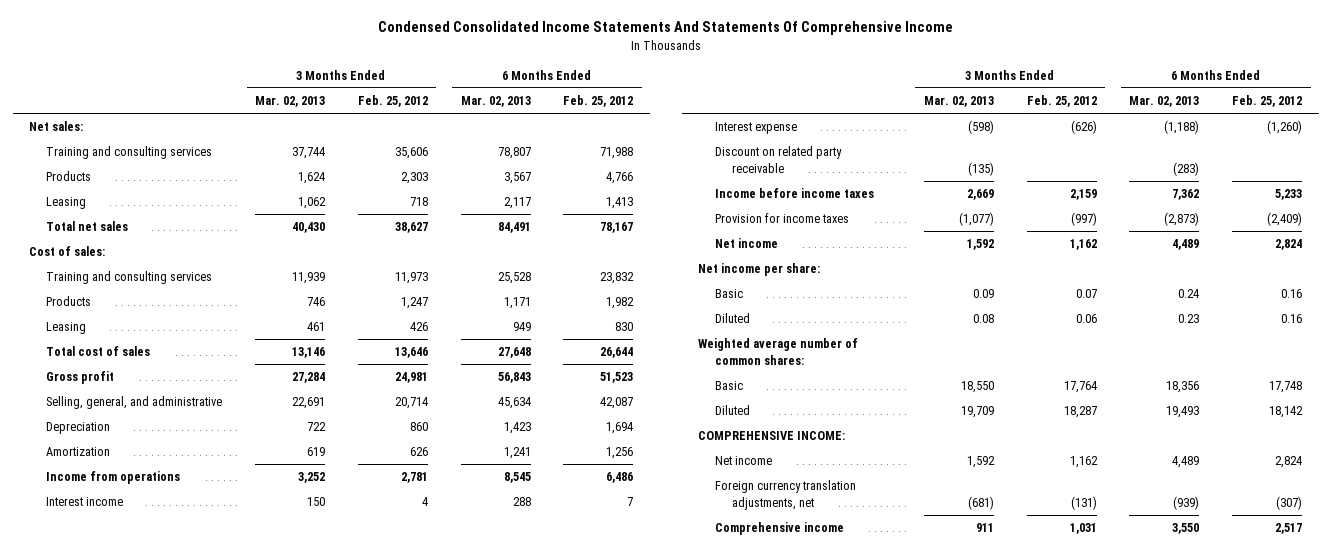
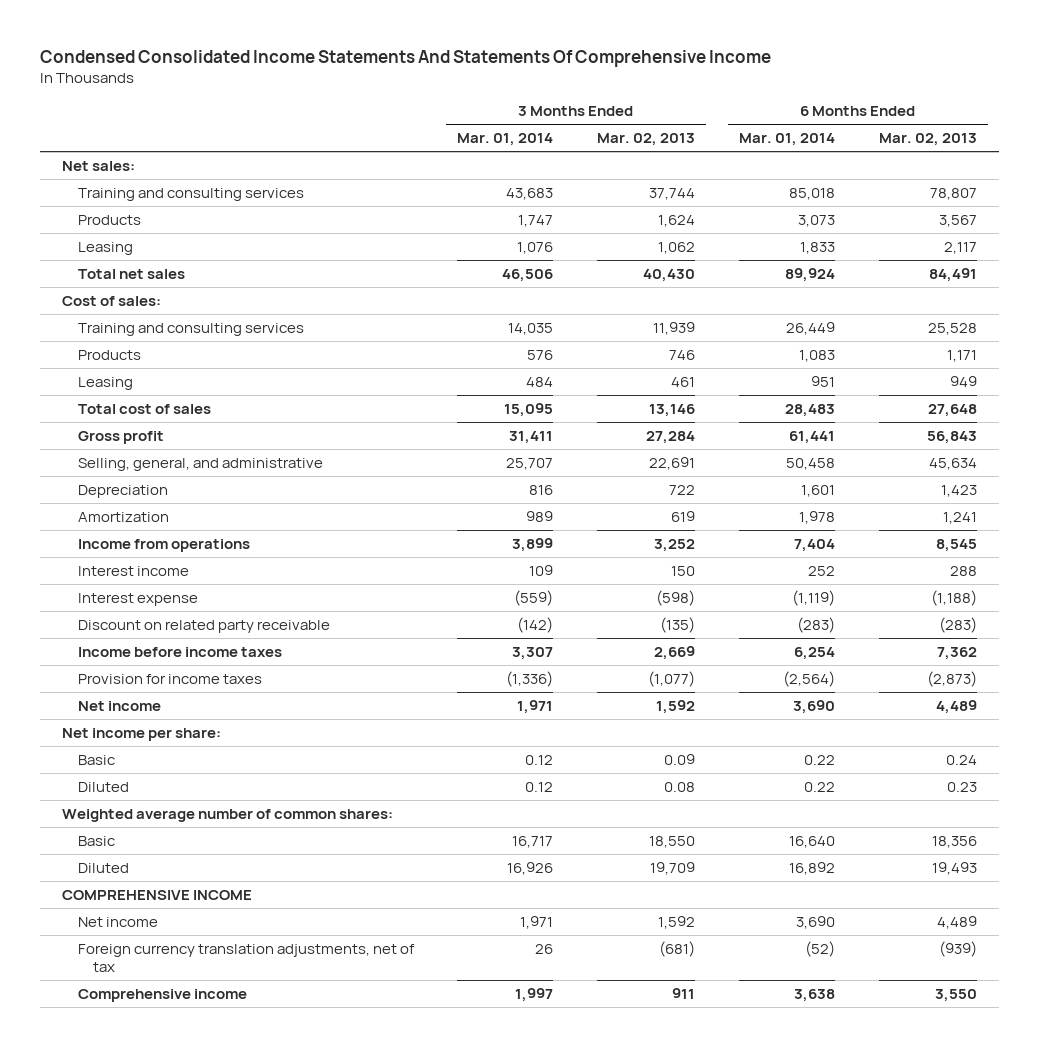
- | 3 Months Ended Mar. 02, 2013 | 3 Months Ended Feb. 25, 2012 | 6 Months Ended Mar. 02, 2013 | 6 Months Ended Feb. 25, 2012
+ | 3 Months Ended Mar. 01, 2014 | 3 Months Ended Mar. 02, 2013 | 6 Months Ended Mar. 01, 2014 | 6 Months Ended Mar. 02, 2013
- COMPREHENSIVE INCOME:
+ COMPREHENSIVE INCOME
- Foreign currency translation adjustments, net | (681) | (131) | (939) | (307)
+ Foreign currency translation adjustments, net of tax | 26 | (681) | (52) | (939)

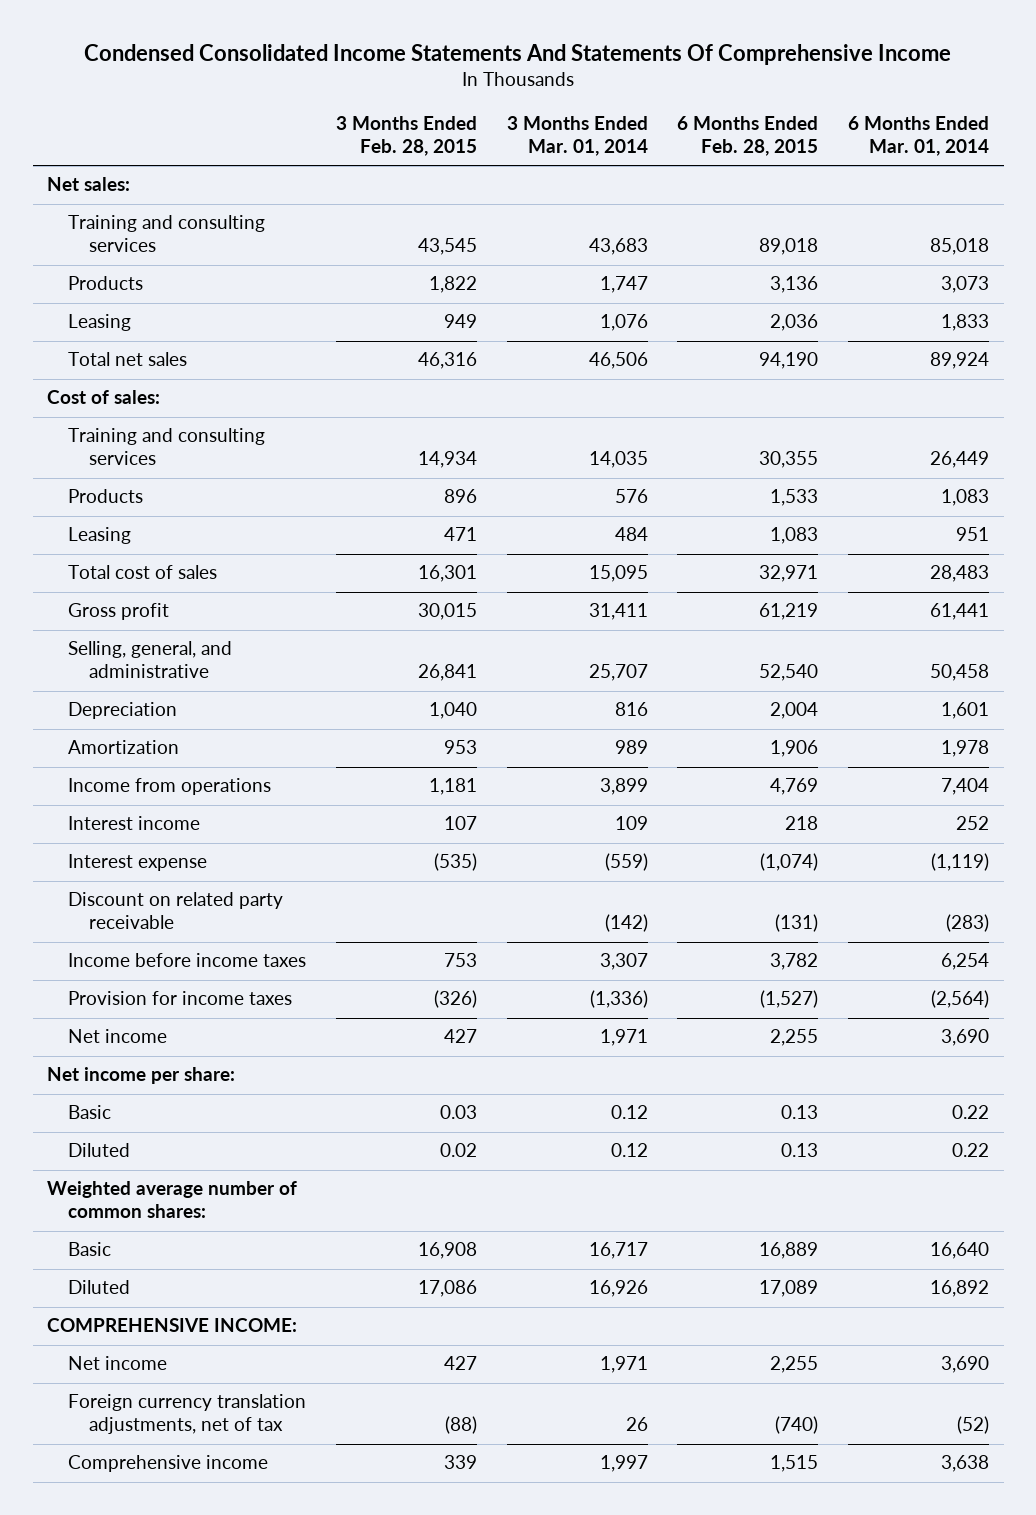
- | 3 Months Ended Mar. 01, 2014 | 3 Months Ended Mar. 02, 2013 | 6 Months Ended Mar. 01, 2014 | 6 Months Ended Mar. 02, 2013
+ | 3 Months Ended Feb. 28, 2015 | 3 Months Ended Mar. 01, 2014 | 6 Months Ended Feb. 28, 2015 | 6 Months Ended Mar. 01, 2014
- COMPREHENSIVE INCOME
+ COMPREHENSIVE INCOME:

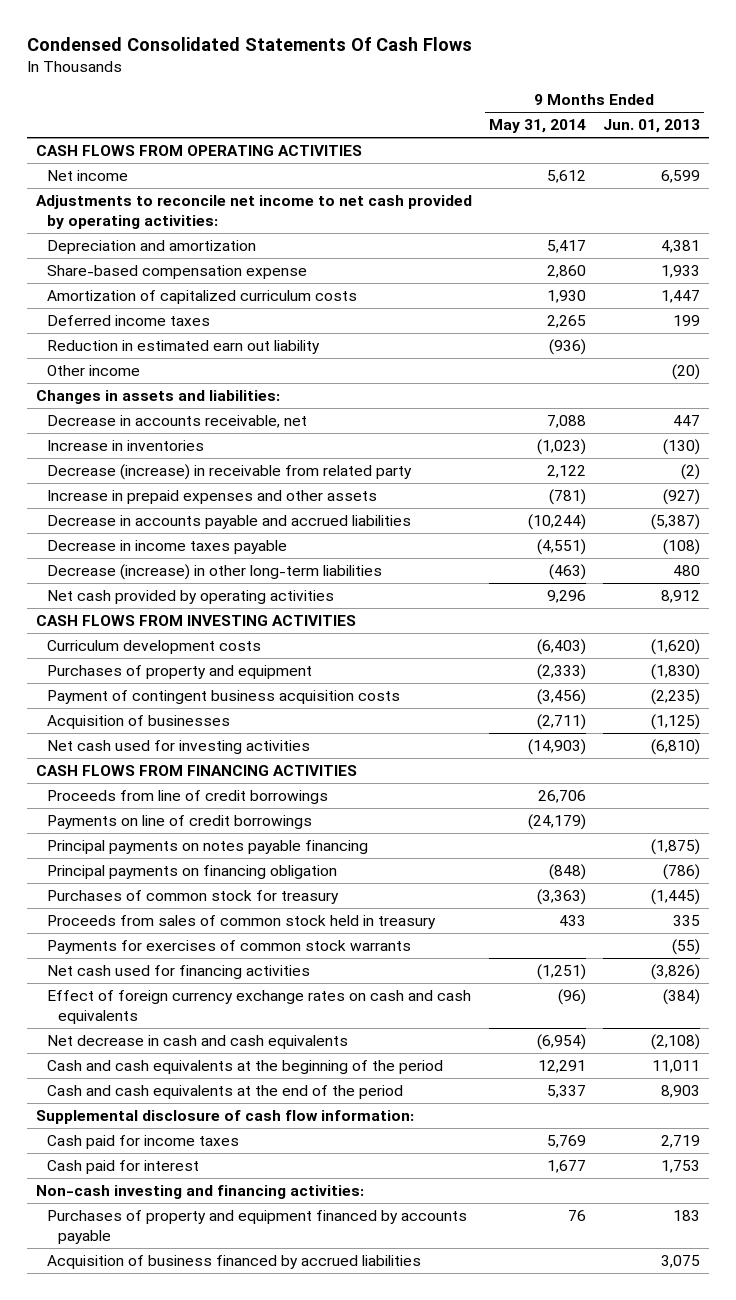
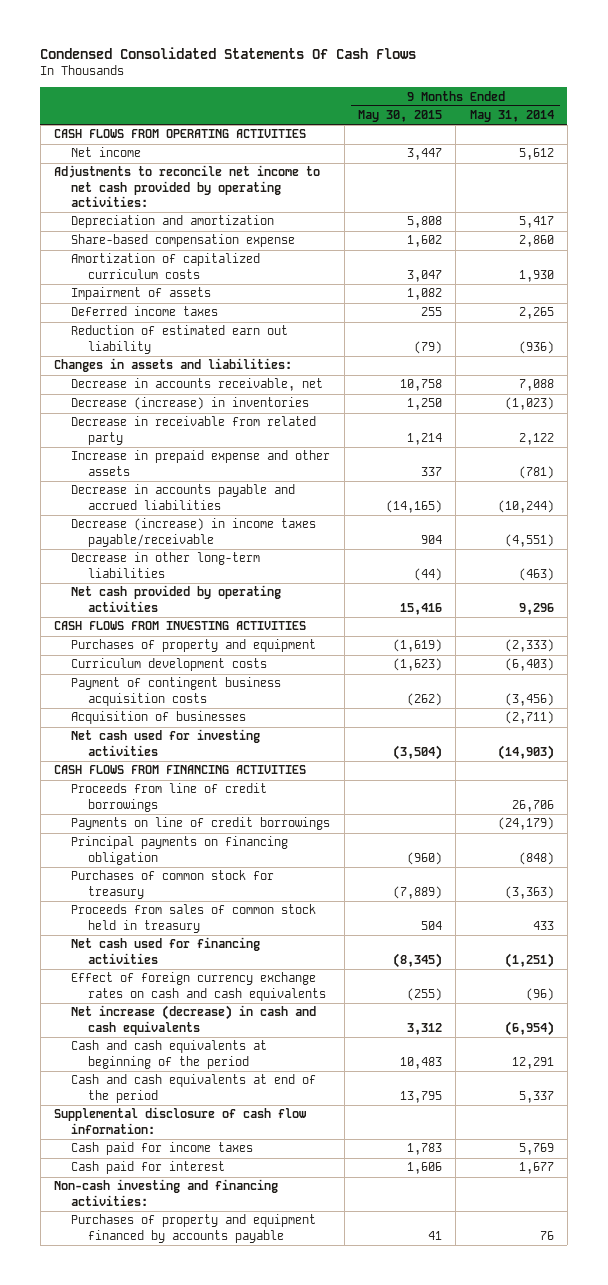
- | 9 Months Ended May 31, 2014 | 9 Months Ended Jun. 01, 2013
+ | 9 Months Ended May 30, 2015 | 9 Months Ended May 31, 2014
+ Impairment of assets | 1,082 |
- Reduction in estimated earn out liability | (936) |
- Other income | | (20)
+ Reduction of estimated earn out liability | (79) | (936)
- Increase in inventories | (1,023) | (130)
- Decrease (increase) in receivable from related party | 2,122 | (2)
- Increase in prepaid expenses and other assets | (781) | (927)
+ Decrease (increase) in inventories | 1,250 | (1,023)
+ Decrease in receivable from related party | 1,214 | 2,122
+ Increase in prepaid expense and other assets | 337 | (781)
- Decrease in income taxes payable | (4,551) | (108)
- Decrease (increase) in other long-term liabilities | (463) | 480
+ Decrease (increase) in income taxes payable/receivable | 904 | (4,551)
+ Decrease in other long-term liabilities | (44) | (463)
moved down: Curriculum development costs | (1,623) | (6,403)
- Principal payments on notes payable financing | | (1,875)
- Payments for exercises of common stock warrants | | (55)
- Net decrease in cash and cash equivalents | (6,954) | (2,108)
- Cash and cash equivalents at the beginning of the period | 12,291 | 11,011
- Cash and cash equivalents at the end of the period | 5,337 | 8,903
+ Net increase (decrease) in cash and cash equivalents | 3,312 | (6,954)
+ Cash and cash equivalents at beginning of the period | 10,483 | 12,291
+ Cash and cash equivalents at end of the period | 13,795 | 5,337
- Acquisition of business financed by accrued liabilities | | 3,075

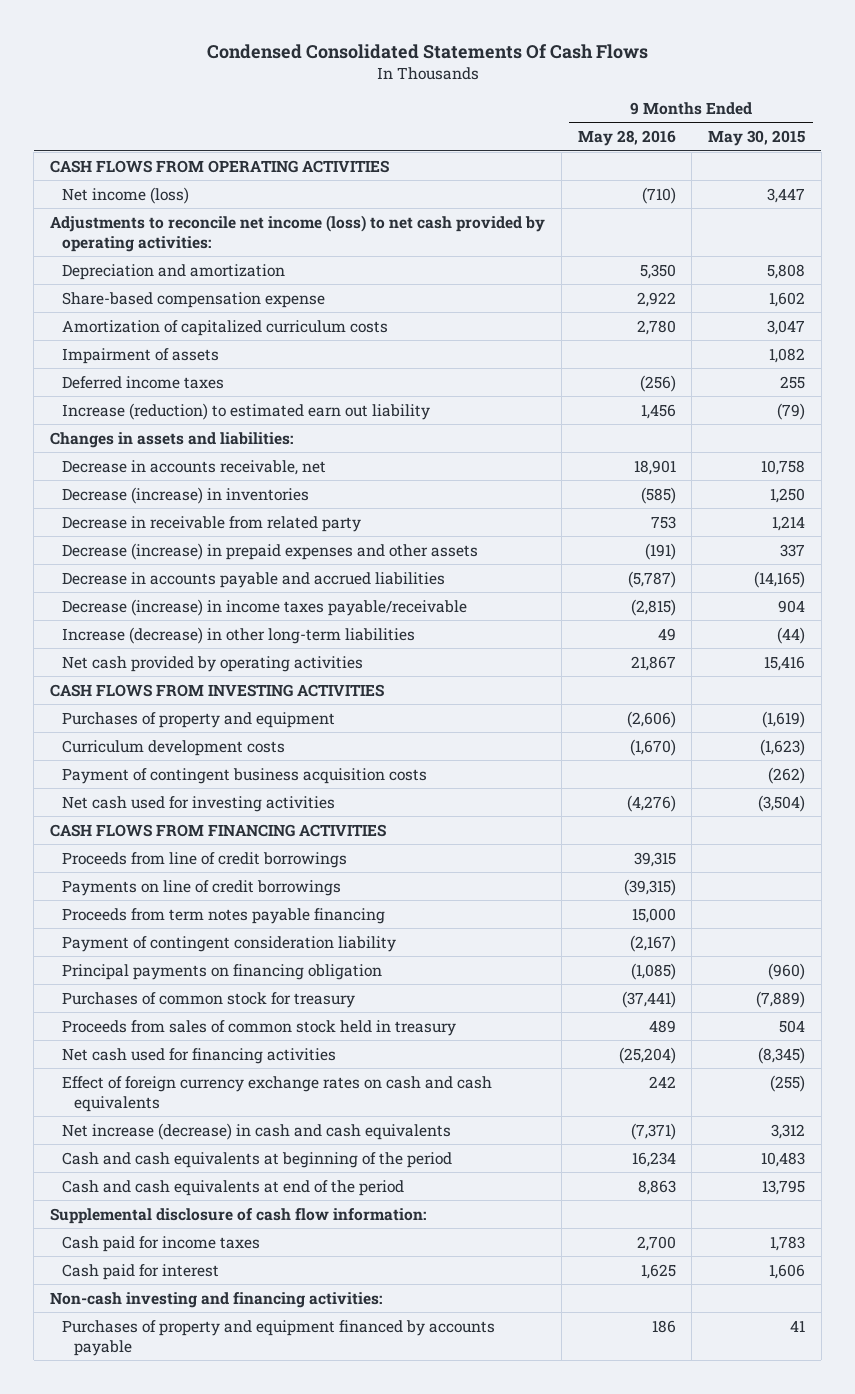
- | 9 Months Ended May 30, 2015 | 9 Months Ended May 31, 2014
+ | 9 Months Ended May 28, 2016 | 9 Months Ended May 30, 2015
- Net income | 3,447 | 5,612
- Adjustments to reconcile net income to net cash provided by operating activities:
+ Net income (loss) | (710) | 3,447
+ Adjustments to reconcile net income (loss) to net cash provided by operating activities:
- Reduction of estimated earn out liability | (79) | (936)
+ Increase (reduction) to estimated earn out liability | 1,456 | (79)
- Increase in prepaid expense and other assets | 337 | (781)
+ Decrease (increase) in prepaid expenses and other assets | (191) | 337
- Decrease in other long-term liabilities | (44) | (463)
+ Increase (decrease) in other long-term liabilities | 49 | (44)
- Acquisition of businesses | | (2,711)
+ Proceeds from term notes payable financing | 15,000 |
+ Payment of contingent consideration liability | (2,167) |

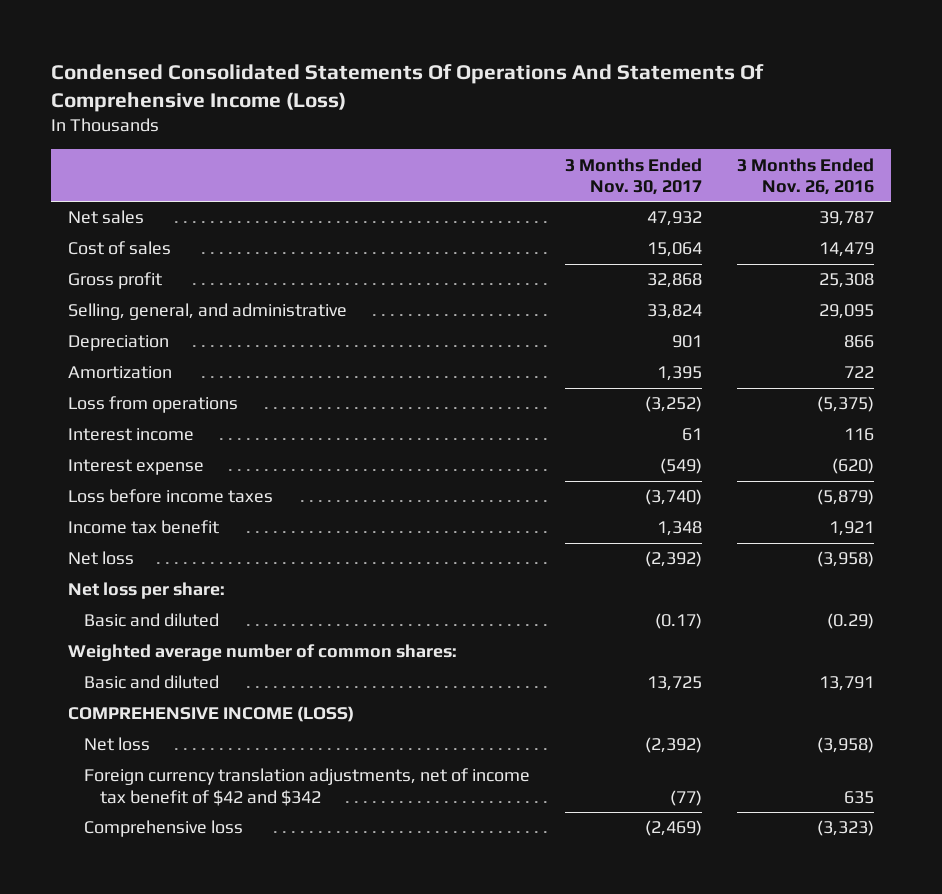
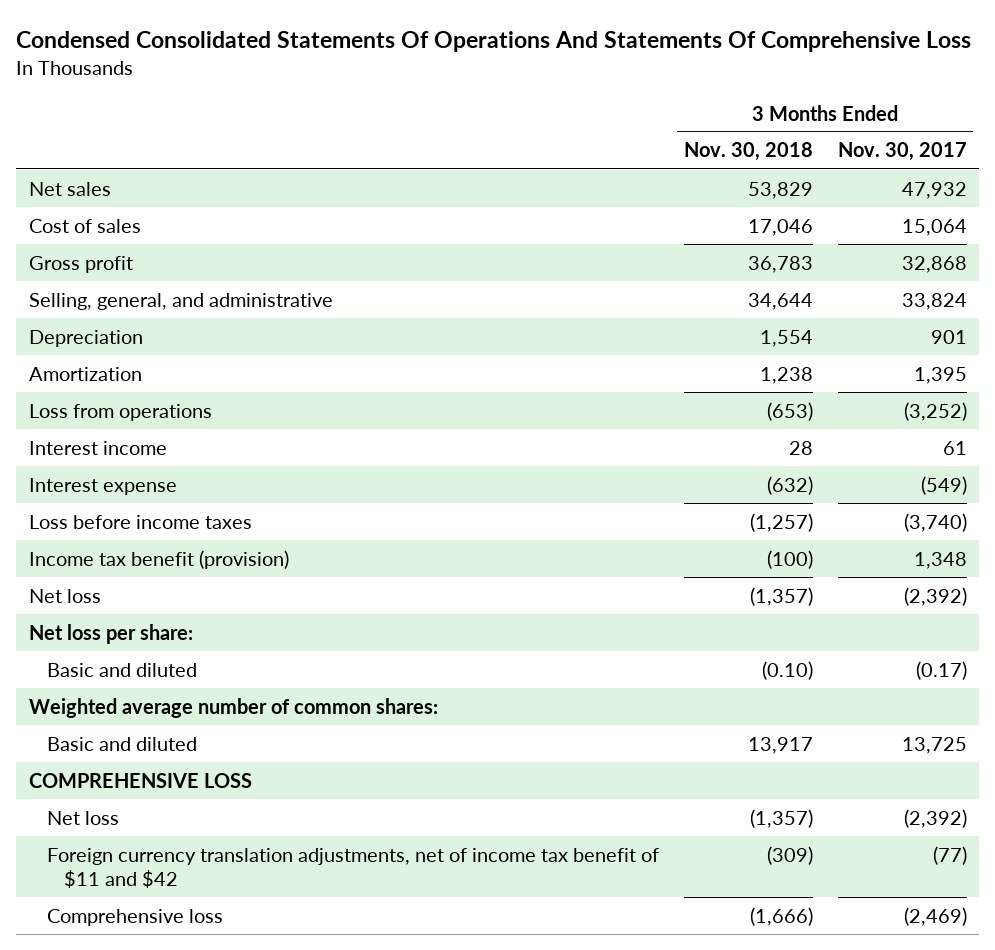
- Condensed Consolidated Statements Of Operations And Statements Of Comprehensive Income (Loss)
+ Condensed Consolidated Statements Of Operations And Statements Of Comprehensive Loss
- | 3 Months Ended Nov. 30, 2017 | 3 Months Ended Nov. 26, 2016
+ | 3 Months Ended Nov. 30, 2018 | 3 Months Ended Nov. 30, 2017
- Income tax benefit | 1,348 | 1,921
+ Income tax benefit (provision) | (100) | 1,348
- COMPREHENSIVE INCOME (LOSS)
+ COMPREHENSIVE LOSS
- Foreign currency translation adjustments, net of income tax benefit of $42 and $342 | (77) | 635
+ Foreign currency translation adjustments, net of income tax benefit of $11 and $42 | (309) | (77)

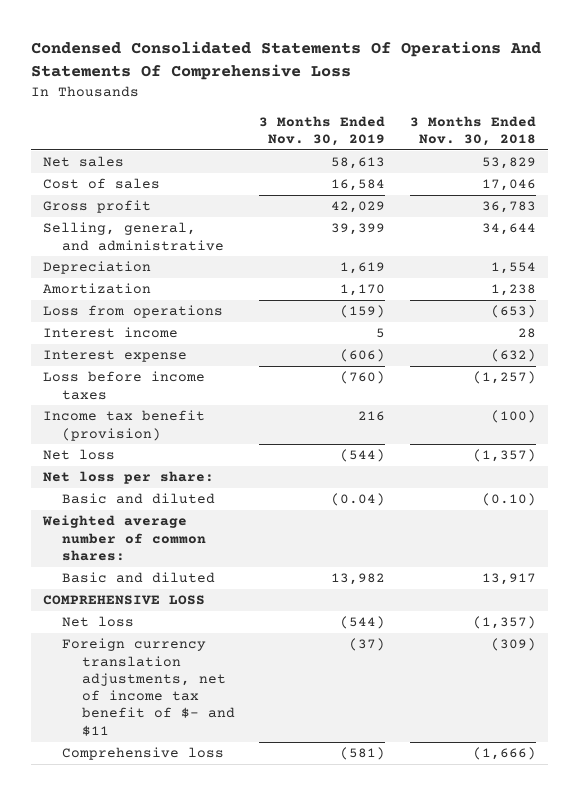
- | 3 Months Ended Nov. 30, 2018 | 3 Months Ended Nov. 30, 2017
+ | 3 Months Ended Nov. 30, 2019 | 3 Months Ended Nov. 30, 2018
- Foreign currency translation adjustments, net of income tax benefit of $11 and $42 | (309) | (77)
+ Foreign currency translation adjustments, net of income tax benefit of $- and $11 | (37) | (309)

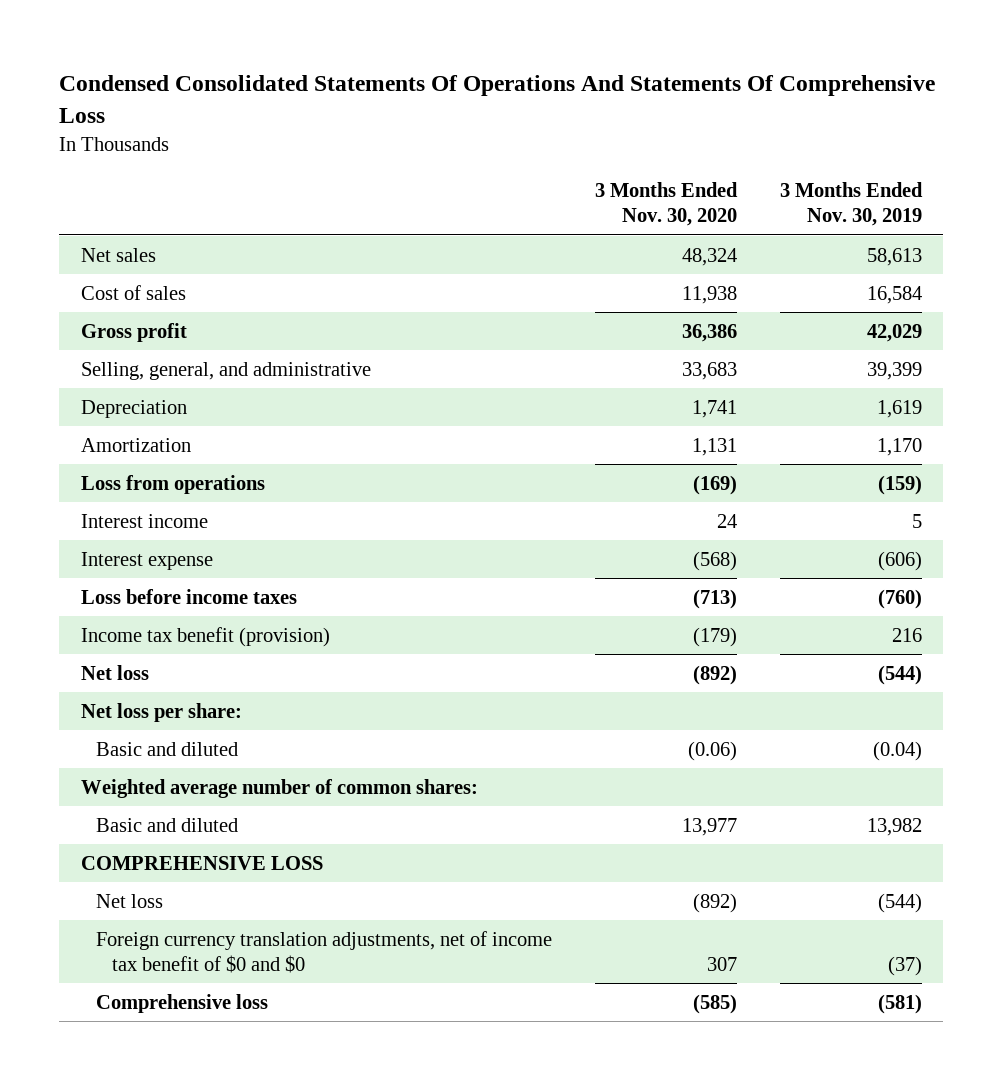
- | 3 Months Ended Nov. 30, 2019 | 3 Months Ended Nov. 30, 2018
+ | 3 Months Ended Nov. 30, 2020 | 3 Months Ended Nov. 30, 2019
- Foreign currency translation adjustments, net of income tax benefit of $- and $11 | (37) | (309)
+ Foreign currency translation adjustments, net of income tax benefit of $0 and $0 | 307 | (37)

